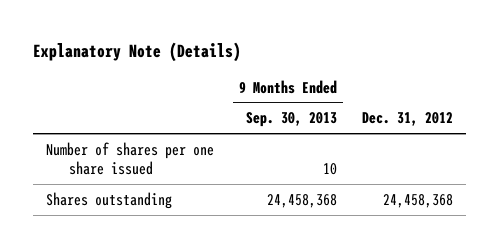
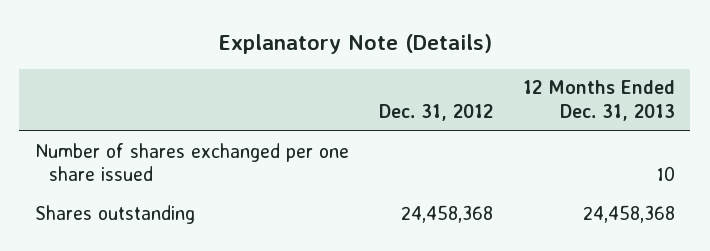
- | 9 Months Ended Sep. 30, 2013 | Dec. 31, 2012
+ | Dec. 31, 2012 | 12 Months Ended Dec. 31, 2013
- Number of shares per one share issued | 10 |
+ Number of shares exchanged per one share issued | | 10

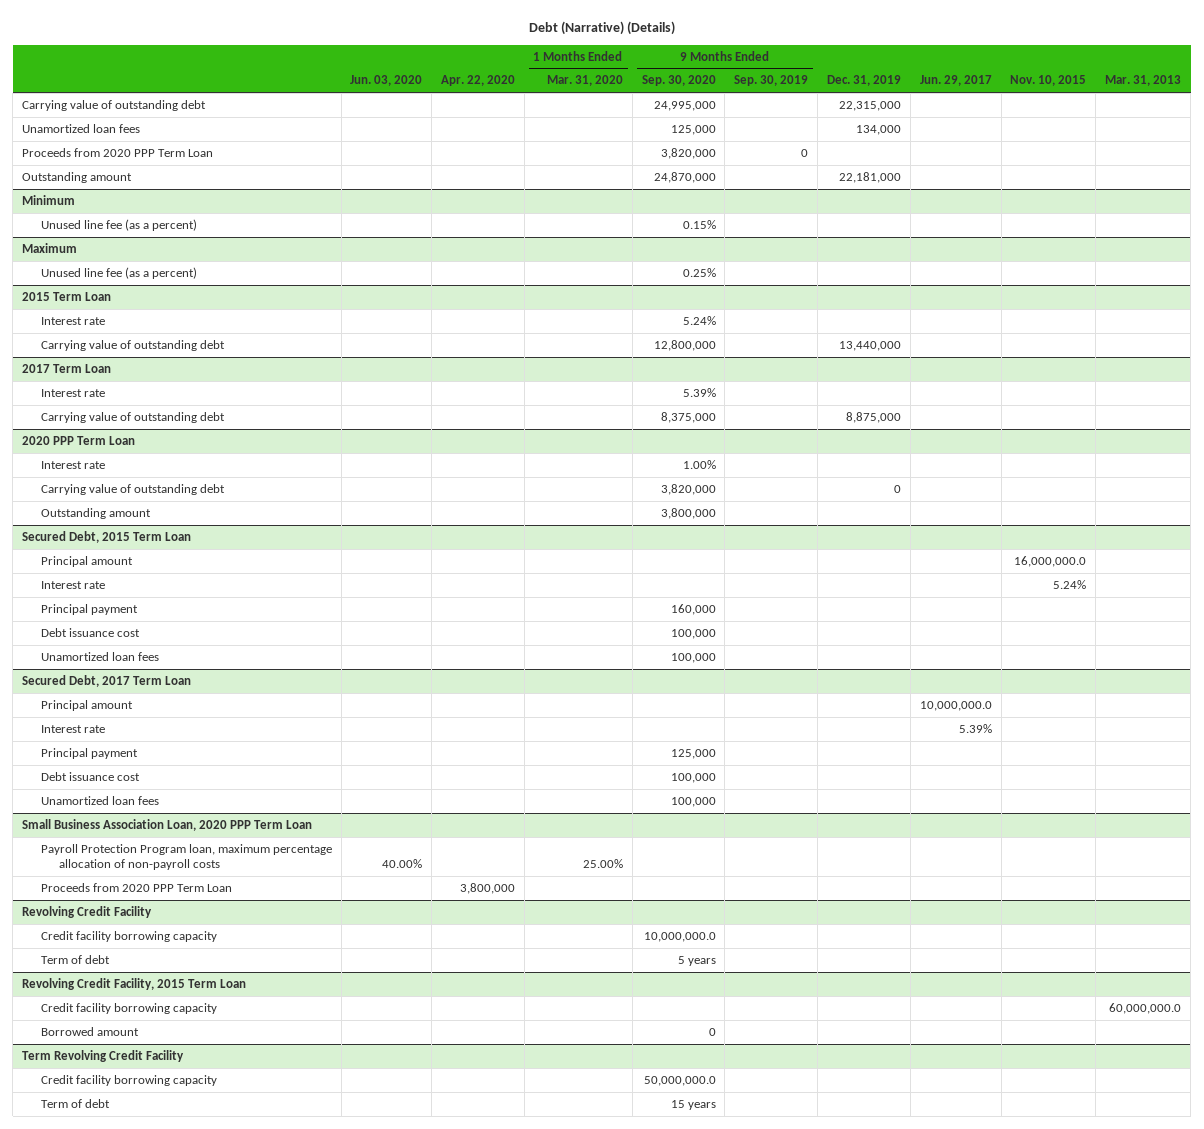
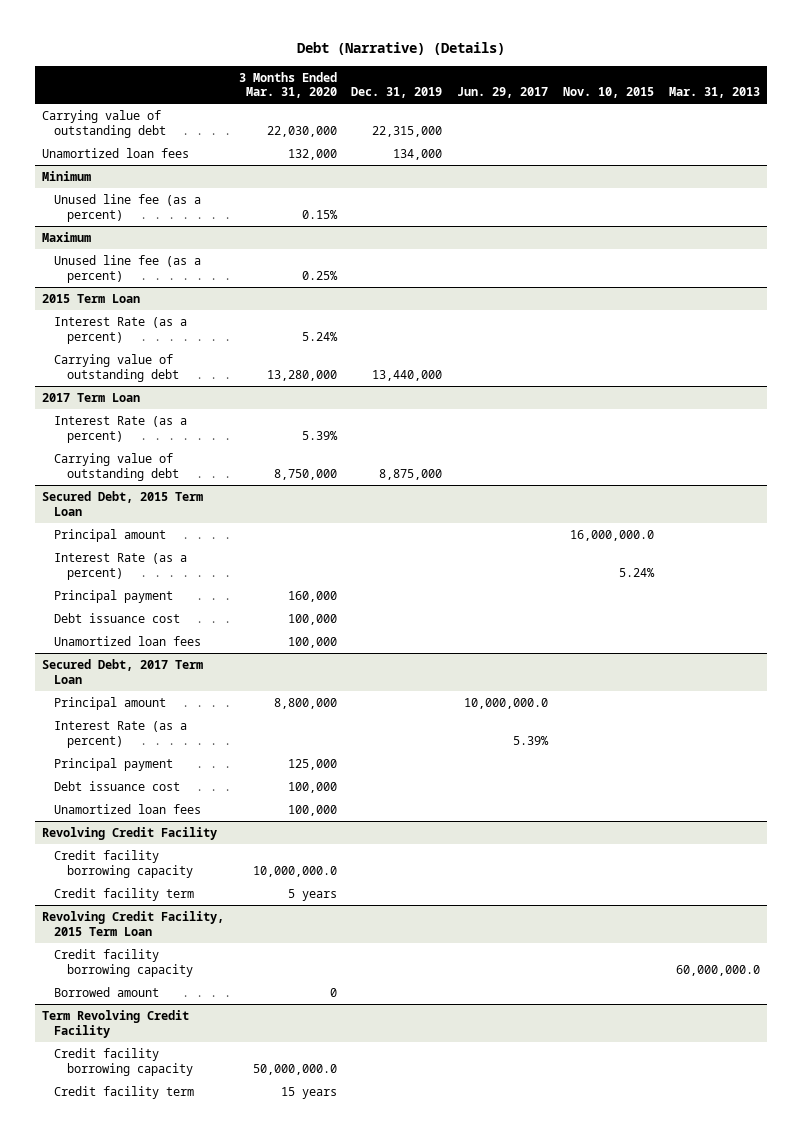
- | Jun. 03, 2020 | Apr. 22, 2020 | 1 Months Ended Mar. 31, 2020 | 9 Months Ended Sep. 30, 2020 | 9 Months Ended Sep. 30, 2019 | Dec. 31, 2019 | Jun. 29, 2017 | Nov. 10, 2015 | Mar. 31, 2013
+ | 3 Months Ended Mar. 31, 2020 | Dec. 31, 2019 | Jun. 29, 2017 | Nov. 10, 2015 | Mar. 31, 2013
- Proceeds from 2020 PPP Term Loan | | | | 3,820,000 | 0 | | | |
- Outstanding amount | | | | 24,870,000 | | 22,181,000 | | |
@ 2015 Term Loan
- Interest rate | | | | 5.24% | | | | |
+ Interest Rate (as a percent) | 5.24% | | | |
@ 2017 Term Loan
- Interest rate | | | | 5.39% | | | | |
+ Interest Rate (as a percent) | 5.39% | | | |
- 2020 PPP Term Loan
- Interest rate | | | | 1.00% | | | | |
- Carrying value of outstanding debt | | | | 3,820,000 | | 0 | | |
- Outstanding amount | | | | 3,800,000 | | | | |
@ Secured Debt, 2015 Term Loan
- Interest rate | | | | | | | | 5.24% |
+ Interest Rate (as a percent) | | | | 5.24% |
@ Secured Debt, 2017 Term Loan
- Interest rate | | | | | | | 5.39% | |
+ Interest Rate (as a percent) | | | 5.39% | |
- Small Business Association Loan, 2020 PPP Term Loan
- Payroll Protection Program loan, maximum percentage allocation of non-payroll costs | 40.00% | | 25.00% | | | | | |
- Proceeds from 2020 PPP Term Loan | | 3,800,000 | | | | | | |
@ Revolving Credit Facility
- Term of debt | | | | 5 years | | | | |
+ Credit facility term | 5 years | | | |
@ Term Revolving Credit Facility
- Term of debt | | | | 15 years | | | | |
+ Credit facility term | 15 years | | | |

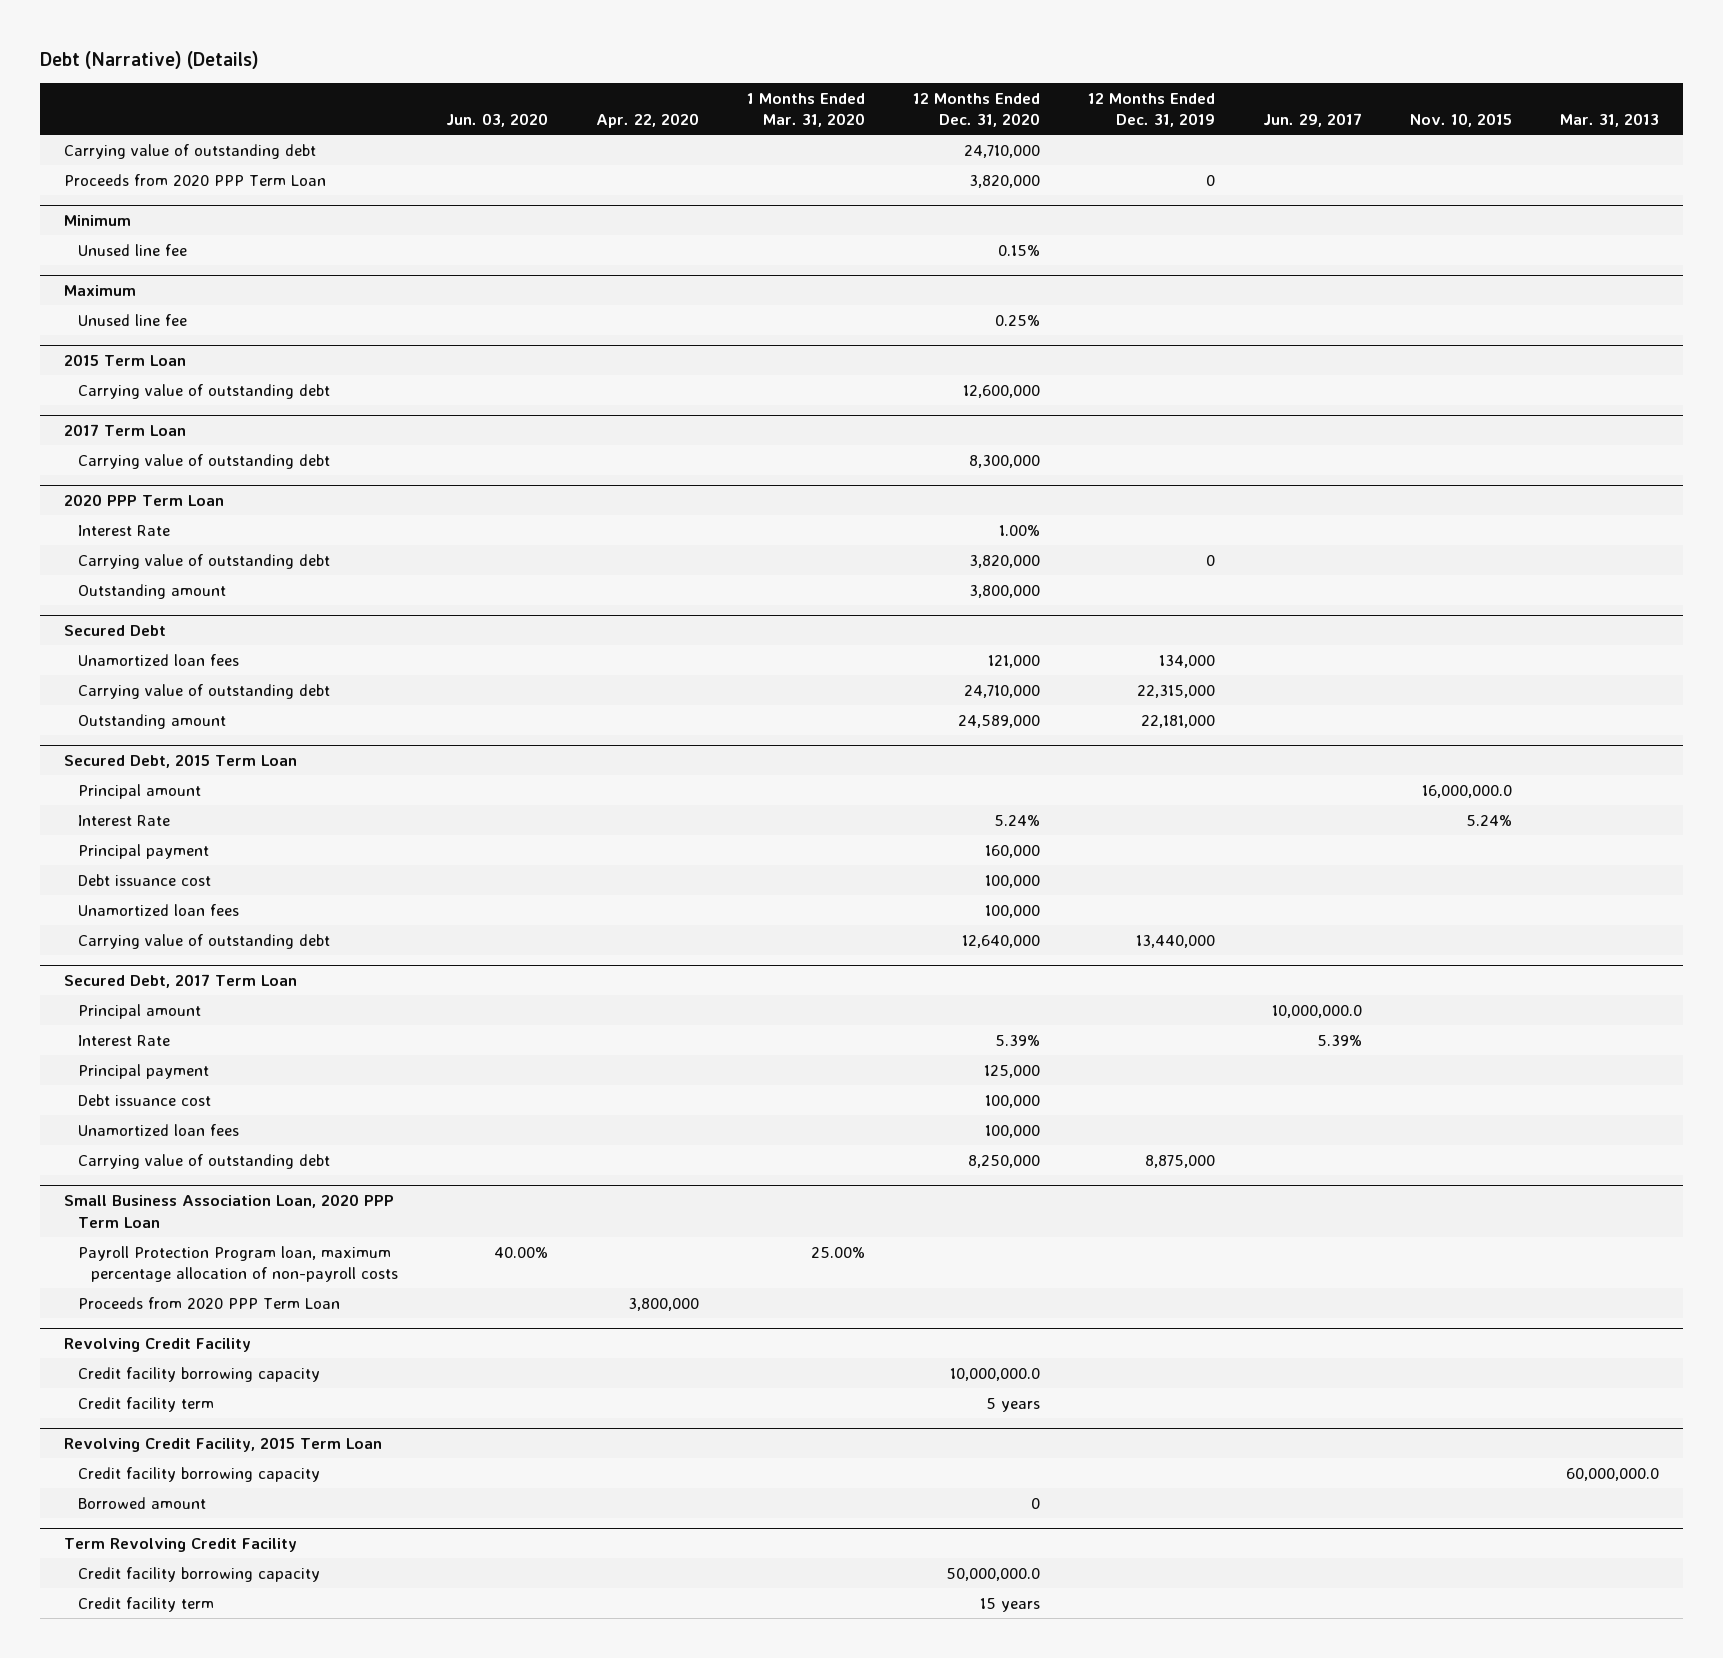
- | 3 Months Ended Mar. 31, 2020 | Dec. 31, 2019 | Jun. 29, 2017 | Nov. 10, 2015 | Mar. 31, 2013
+ | Jun. 03, 2020 | Apr. 22, 2020 | 1 Months Ended Mar. 31, 2020 | 12 Months Ended Dec. 31, 2020 | 12 Months Ended Dec. 31, 2019 | Jun. 29, 2017 | Nov. 10, 2015 | Mar. 31, 2013
- Unamortized loan fees | 132,000 | 134,000 | | |
+ Proceeds from 2020 PPP Term Loan | | | | 3,820,000 | 0 | | |
@ Minimum
- Unused line fee (as a percent) | 0.15% | | | |
+ Unused line fee | | | | 0.15% | | | |
@ Maximum
- Unused line fee (as a percent) | 0.25% | | | |
+ Unused line fee | | | | 0.25% | | | |
@ 2015 Term Loan
- Interest Rate (as a percent) | 5.24% | | | |
@ 2017 Term Loan
- Interest Rate (as a percent) | 5.39% | | | |
+ 2020 PPP Term Loan
+ Interest Rate | | | | 1.00% | | | |
+ Carrying value of outstanding debt | | | | 3,820,000 | 0 | | |
+ Outstanding amount | | | | 3,800,000 | | | |
+ Secured Debt
+ Unamortized loan fees | | | | 121,000 | 134,000 | | |
+ Carrying value of outstanding debt | | | | 24,710,000 | 22,315,000 | | |
+ Outstanding amount | | | | 24,589,000 | 22,181,000 | | |
@ Secured Debt, 2015 Term Loan
- Interest Rate (as a percent) | | | | 5.24% |
+ Interest Rate | | | | 5.24% | | | 5.24% |
+ Carrying value of outstanding debt | | | | 12,640,000 | 13,440,000 | | |
@ Secured Debt, 2017 Term Loan
- Interest Rate (as a percent) | | | 5.39% | |
+ Interest Rate | | | | 5.39% | | 5.39% | |
+ Carrying value of outstanding debt | | | | 8,250,000 | 8,875,000 | | |
+ Small Business Association Loan, 2020 PPP Term Loan
+ Payroll Protection Program loan, maximum percentage allocation of non-payroll costs | 40.00% | | 25.00% | | | | |
+ Proceeds from 2020 PPP Term Loan | | 3,800,000 | | | | | |

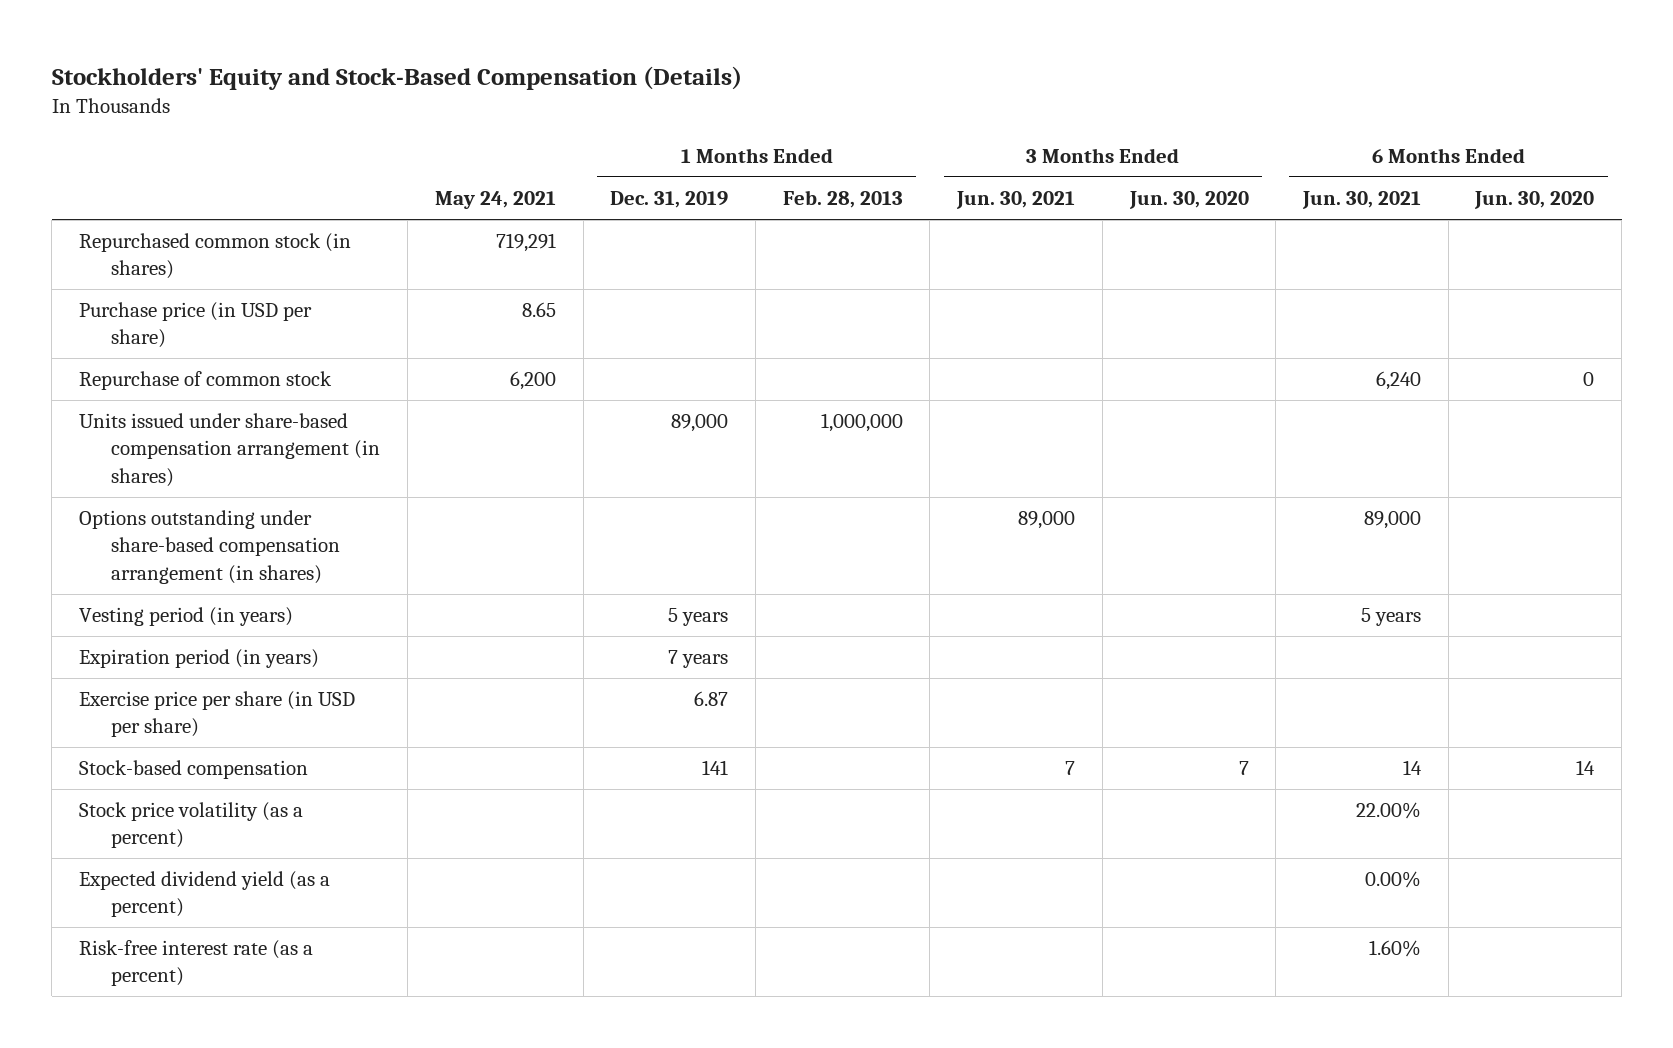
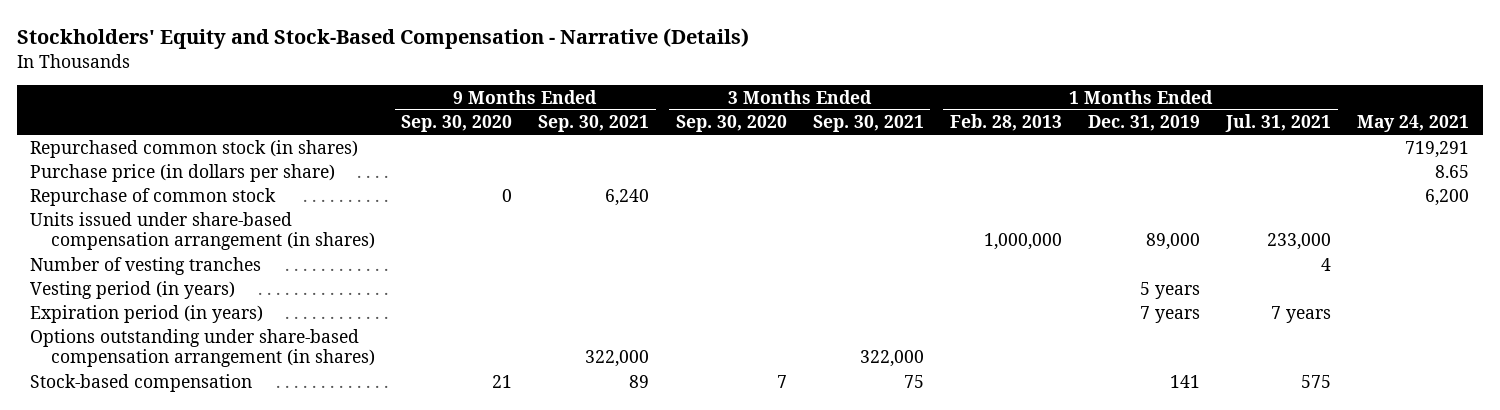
- Stockholders' Equity and Stock-Based Compensation (Details)
+ Stockholders' Equity and Stock-Based Compensation - Narrative (Details)
- | May 24, 2021 | 1 Months Ended Dec. 31, 2019 | 1 Months Ended Feb. 28, 2013 | 3 Months Ended Jun. 30, 2021 | 3 Months Ended Jun. 30, 2020 | 6 Months Ended Jun. 30, 2021 | 6 Months Ended Jun. 30, 2020
+ | 9 Months Ended Sep. 30, 2020 | 9 Months Ended Sep. 30, 2021 | 3 Months Ended Sep. 30, 2020 | 3 Months Ended Sep. 30, 2021 | 1 Months Ended Feb. 28, 2013 | 1 Months Ended Dec. 31, 2019 | 1 Months Ended Jul. 31, 2021 | May 24, 2021
- Purchase price (in USD per share) | 8.65 | | | | | |
+ Purchase price (in dollars per share) | | | | | | | | 8.65
+ Number of vesting tranches | | | | | | | 4 |
- Exercise price per share (in USD per share) | | 6.87 | | | | |
moved down: Options outstanding under share-based compensation arrangement (in shares) | | 322,000 | | 322,000 | | | |
- Stock price volatility (as a percent) | | | | | | 22.00% |
- Expected dividend yield (as a percent) | | | | | | 0.00% |
- Risk-free interest rate (as a percent) | | | | | | 1.60% |

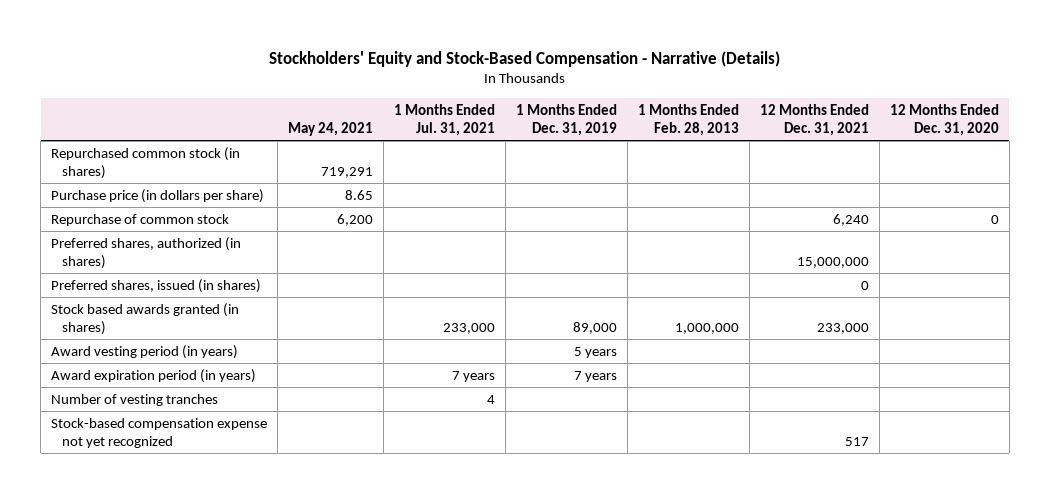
- | 9 Months Ended Sep. 30, 2020 | 9 Months Ended Sep. 30, 2021 | 3 Months Ended Sep. 30, 2020 | 3 Months Ended Sep. 30, 2021 | 1 Months Ended Feb. 28, 2013 | 1 Months Ended Dec. 31, 2019 | 1 Months Ended Jul. 31, 2021 | May 24, 2021
+ | May 24, 2021 | 1 Months Ended Jul. 31, 2021 | 1 Months Ended Dec. 31, 2019 | 1 Months Ended Feb. 28, 2013 | 12 Months Ended Dec. 31, 2021 | 12 Months Ended Dec. 31, 2020
- Units issued under share-based compensation arrangement (in shares) | | | | | 1,000,000 | 89,000 | 233,000 |
+ Preferred shares, authorized (in shares) | | | | | 15,000,000 |
+ Preferred shares, issued (in shares) | | | | | 0 |
+ Stock based awards granted (in shares) | | 233,000 | 89,000 | 1,000,000 | 233,000 |
+ Award vesting period (in years) | | | 5 years | | |
+ Award expiration period (in years) | | 7 years | 7 years | | |
- Vesting period (in years) | | | | | | 5 years | |
- Expiration period (in years) | | | | | | 7 years | 7 years |
- Options outstanding under share-based compensation arrangement (in shares) | | 322,000 | | 322,000 | | | |
- Stock-based compensation | 21 | 89 | 7 | 75 | | 141 | 575 |
+ Stock-based compensation expense not yet recognized | | | | | 517 |

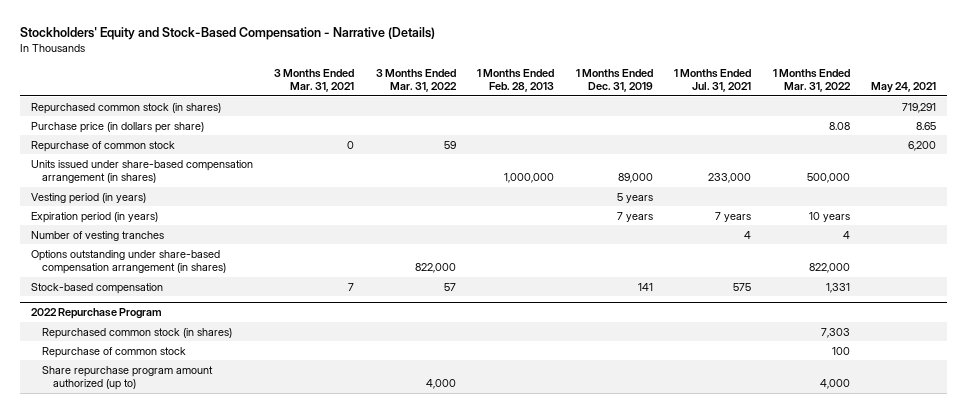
- | May 24, 2021 | 1 Months Ended Jul. 31, 2021 | 1 Months Ended Dec. 31, 2019 | 1 Months Ended Feb. 28, 2013 | 12 Months Ended Dec. 31, 2021 | 12 Months Ended Dec. 31, 2020
+ | 3 Months Ended Mar. 31, 2021 | 3 Months Ended Mar. 31, 2022 | 1 Months Ended Feb. 28, 2013 | 1 Months Ended Dec. 31, 2019 | 1 Months Ended Jul. 31, 2021 | 1 Months Ended Mar. 31, 2022 | May 24, 2021
- Preferred shares, authorized (in shares) | | | | | 15,000,000 |
- Preferred shares, issued (in shares) | | | | | 0 |
- Stock based awards granted (in shares) | | 233,000 | 89,000 | 1,000,000 | 233,000 |
- Award vesting period (in years) | | | 5 years | | |
- Award expiration period (in years) | | 7 years | 7 years | | |
+ Units issued under share-based compensation arrangement (in shares) | | | 1,000,000 | 89,000 | 233,000 | 500,000 |
+ Vesting period (in years) | | | | 5 years | | |
+ Expiration period (in years) | | | | 7 years | 7 years | 10 years |
- Stock-based compensation expense not yet recognized | | | | | 517 |
+ Options outstanding under share-based compensation arrangement (in shares) | | 822,000 | | | | 822,000 |
+ Stock-based compensation | 7 | 57 | | 141 | 575 | 1,331 |
+ 2022 Repurchase Program
+ Repurchased common stock (in shares) | | | | | | 7,303 |
+ Repurchase of common stock | | | | | | 100 |
+ Share repurchase program amount authorized (up to) | | 4,000 | | | | 4,000 |

